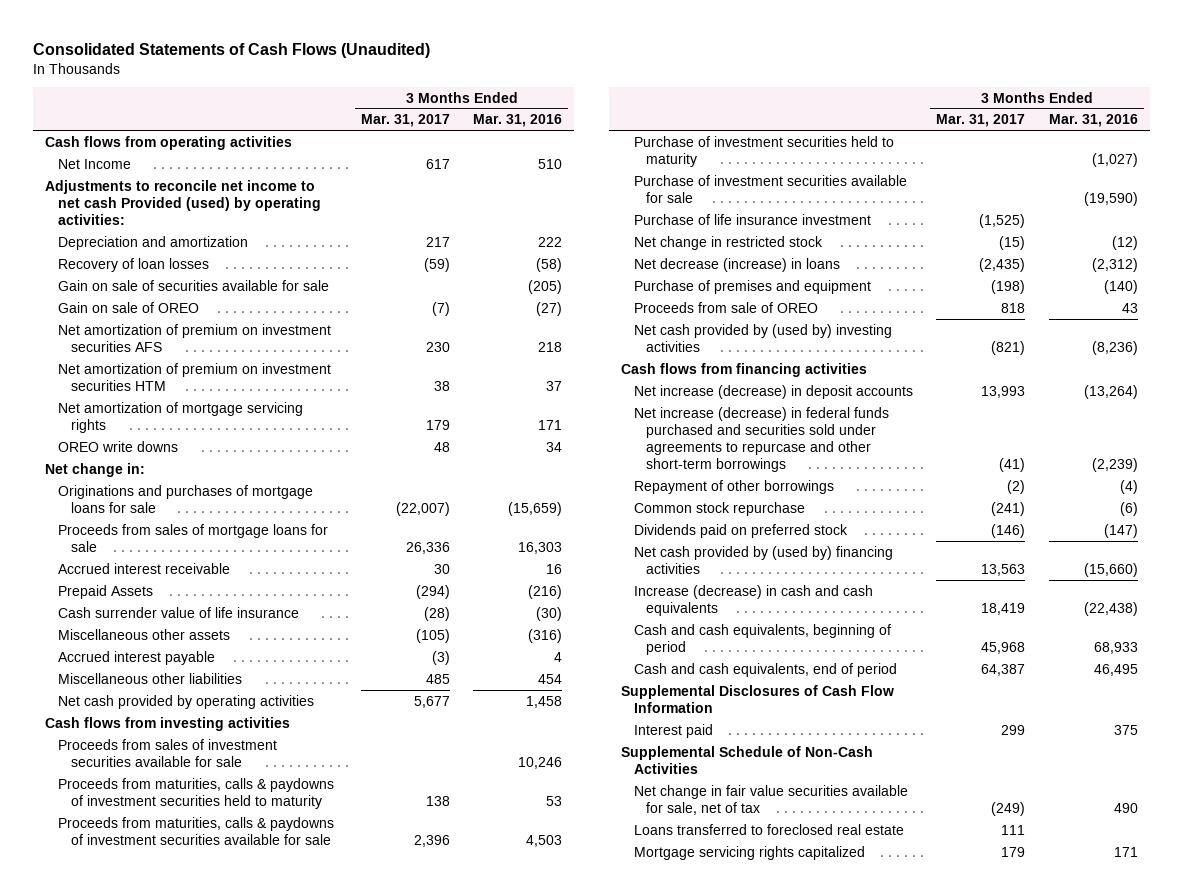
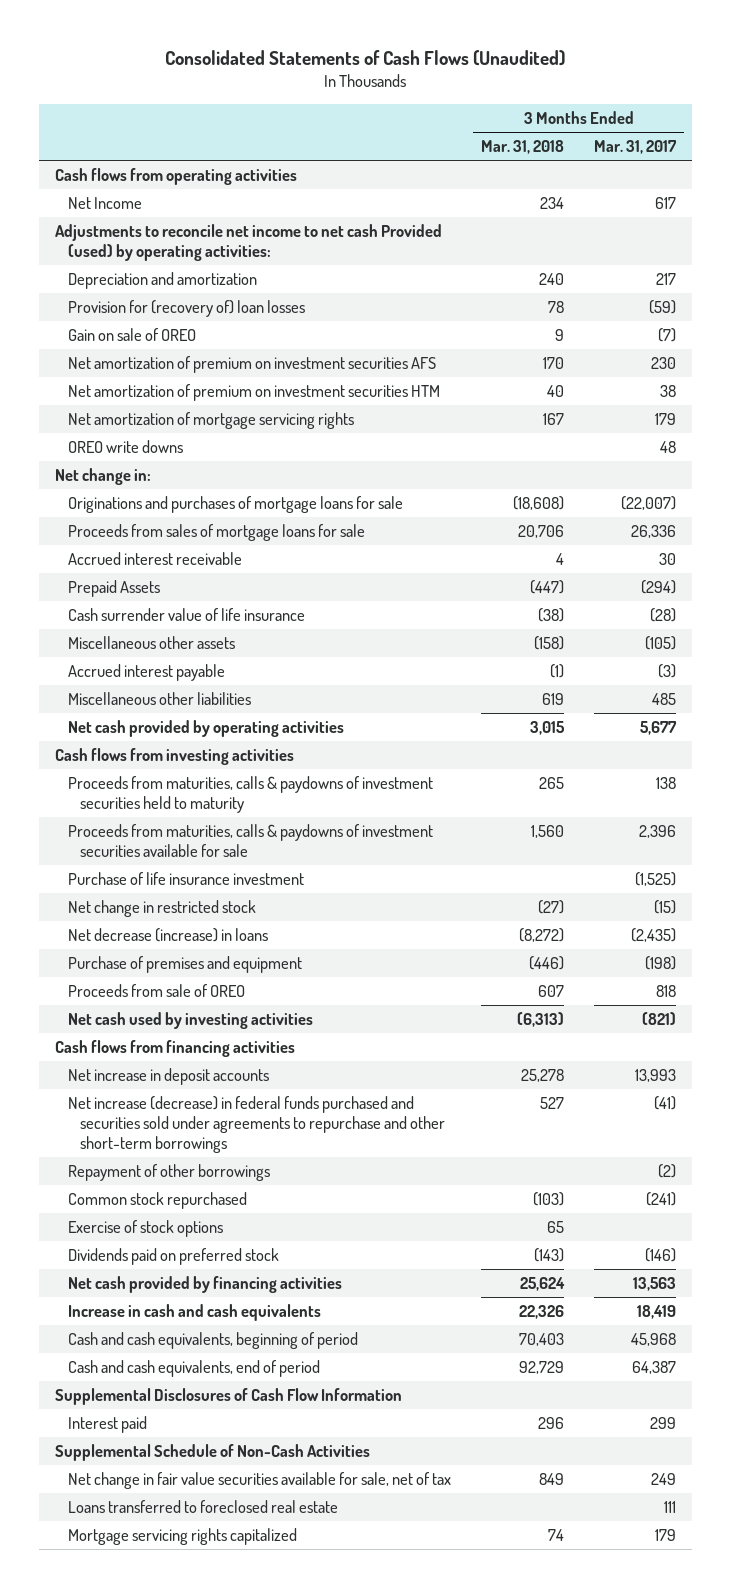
- | 3 Months Ended Mar. 31, 2017 | 3 Months Ended Mar. 31, 2016
+ | 3 Months Ended Mar. 31, 2018 | 3 Months Ended Mar. 31, 2017
- Recovery of loan losses | (59) | (58)
- Gain on sale of securities available for sale | | (205)
+ Provision for (recovery of) loan losses | 78 | (59)
- Proceeds from sales of investment securities available for sale | | 10,246
- Purchase of investment securities held to maturity | | (1,027)
- Purchase of investment securities available for sale | | (19,590)
- Net cash provided by (used by) investing activities | (821) | (8,236)
+ Net cash used by investing activities | (6,313) | (821)
- Net increase (decrease) in deposit accounts | 13,993 | (13,264)
- Net increase (decrease) in federal funds purchased and securities sold under agreements to repurcase and other short-term borrowings | (41) | (2,239)
+ Net increase in deposit accounts | 25,278 | 13,993
+ Net increase (decrease) in federal funds purchased and securities sold under agreements to repurchase and other short-term borrowings | 527 | (41)
- Common stock repurchase | (241) | (6)
+ Common stock repurchased | (103) | (241)
+ Exercise of stock options | 65 |
- Net cash provided by (used by) financing activities | 13,563 | (15,660)
- Increase (decrease) in cash and cash equivalents | 18,419 | (22,438)
+ Net cash provided by financing activities | 25,624 | 13,563
+ Increase in cash and cash equivalents | 22,326 | 18,419
- Net change in fair value securities available for sale, net of tax | (249) | 490
+ Net change in fair value securities available for sale, net of tax | 849 | 249

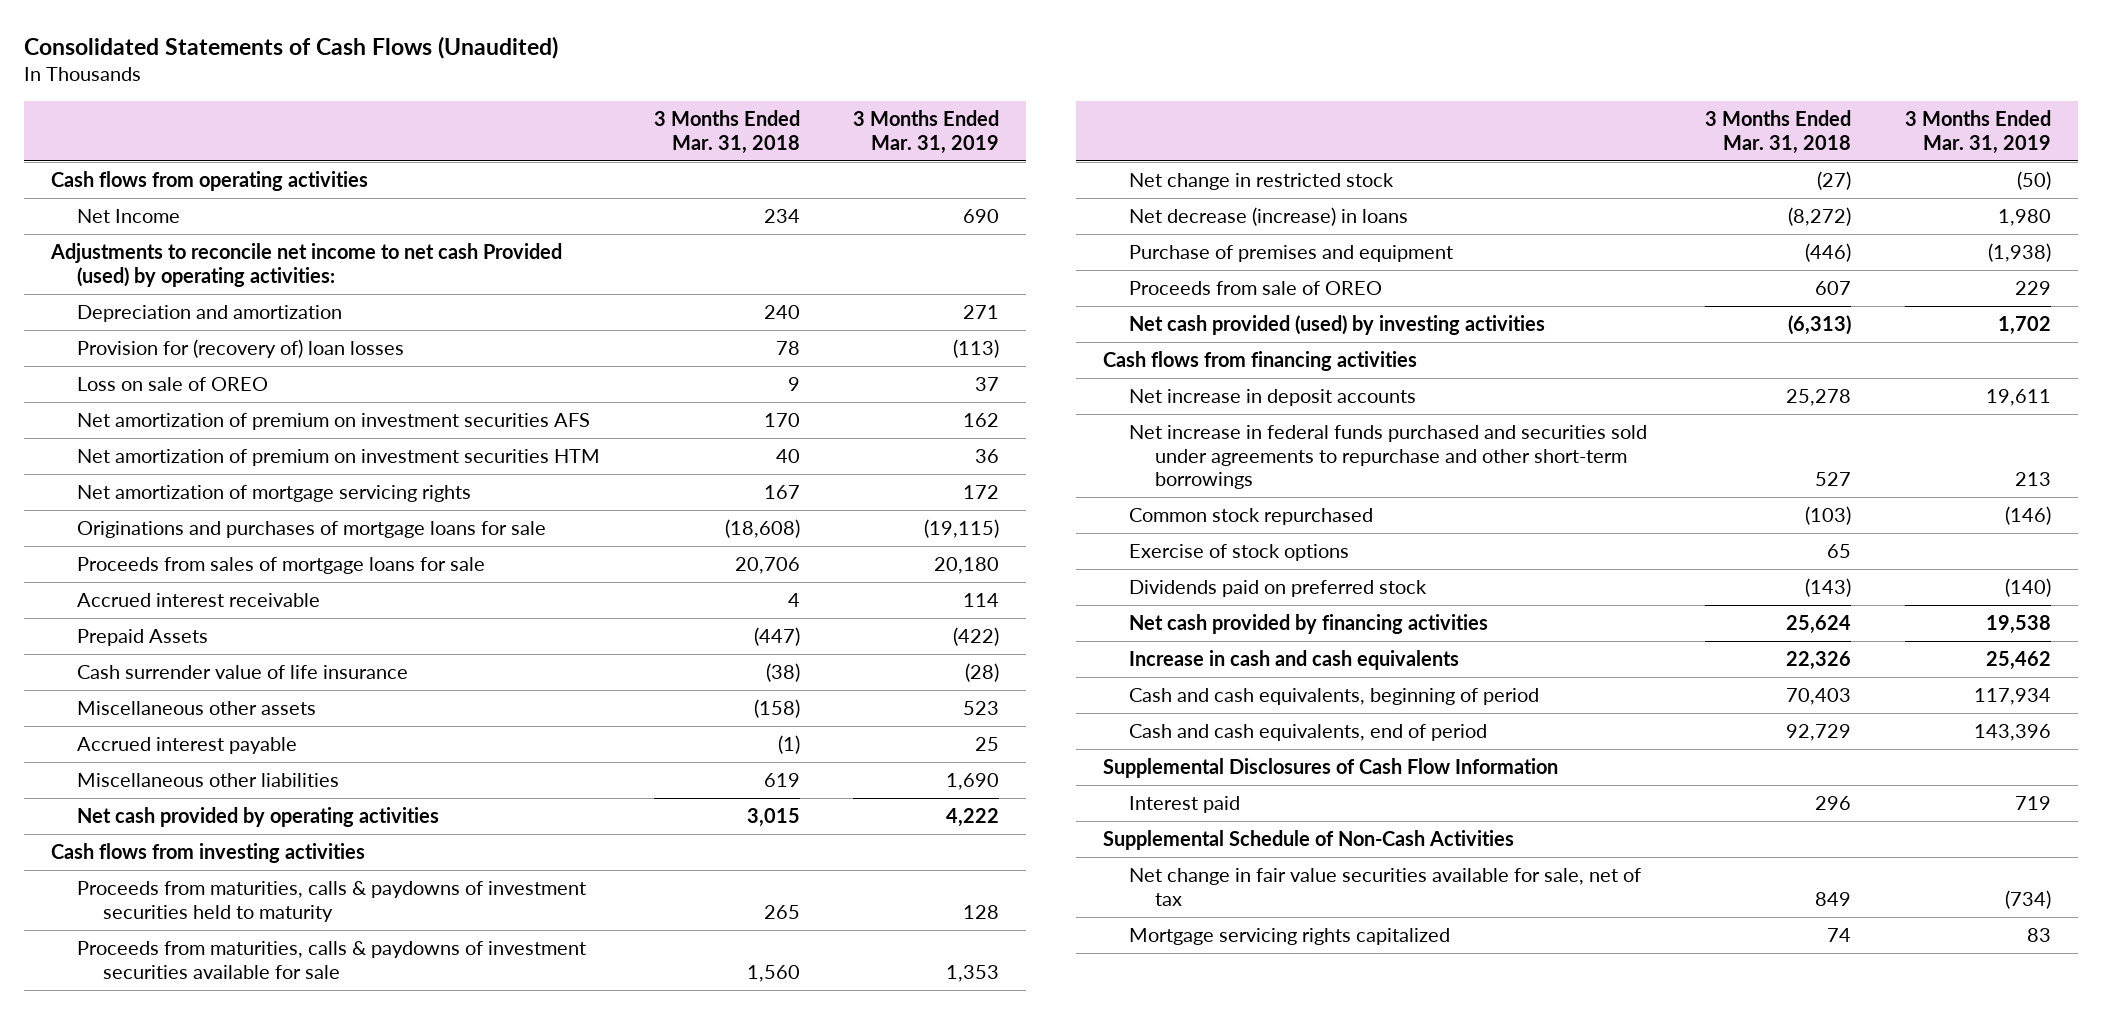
- | 3 Months Ended Mar. 31, 2018 | 3 Months Ended Mar. 31, 2017
+ | 3 Months Ended Mar. 31, 2018 | 3 Months Ended Mar. 31, 2019
- Gain on sale of OREO | 9 | (7)
+ Loss on sale of OREO | 9 | 37
- OREO write downs | | 48
- Net change in:
- Purchase of life insurance investment | | (1,525)
- Net cash used by investing activities | (6,313) | (821)
+ Net cash provided (used) by investing activities | (6,313) | 1,702
- Net increase (decrease) in federal funds purchased and securities sold under agreements to repurchase and other short-term borrowings | 527 | (41)
- Repayment of other borrowings | | (2)
+ Net increase in federal funds purchased and securities sold under agreements to repurchase and other short-term borrowings | 527 | 213
- Loans transferred to foreclosed real estate | | 111

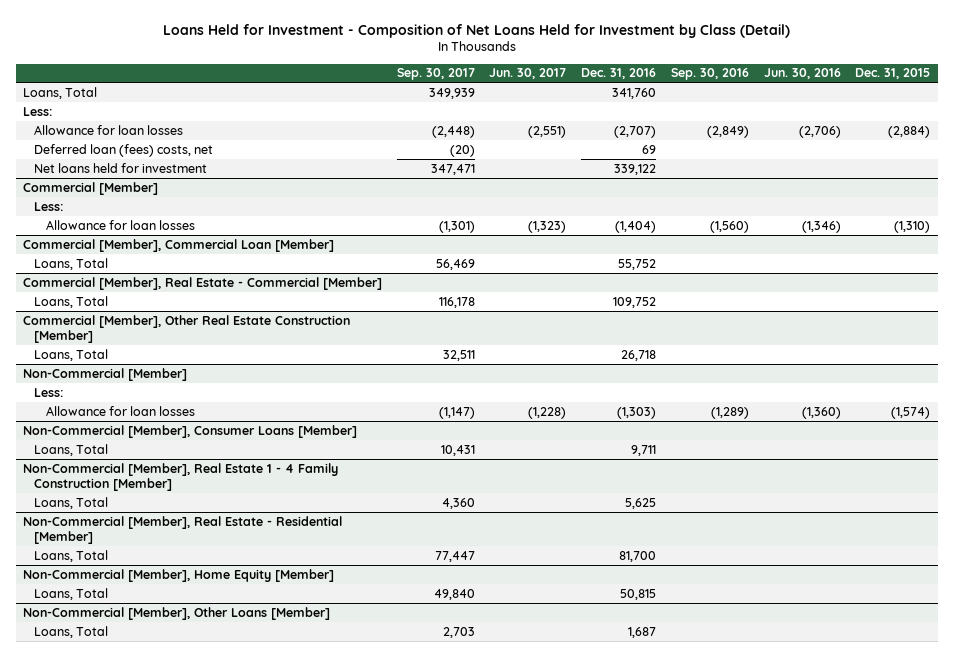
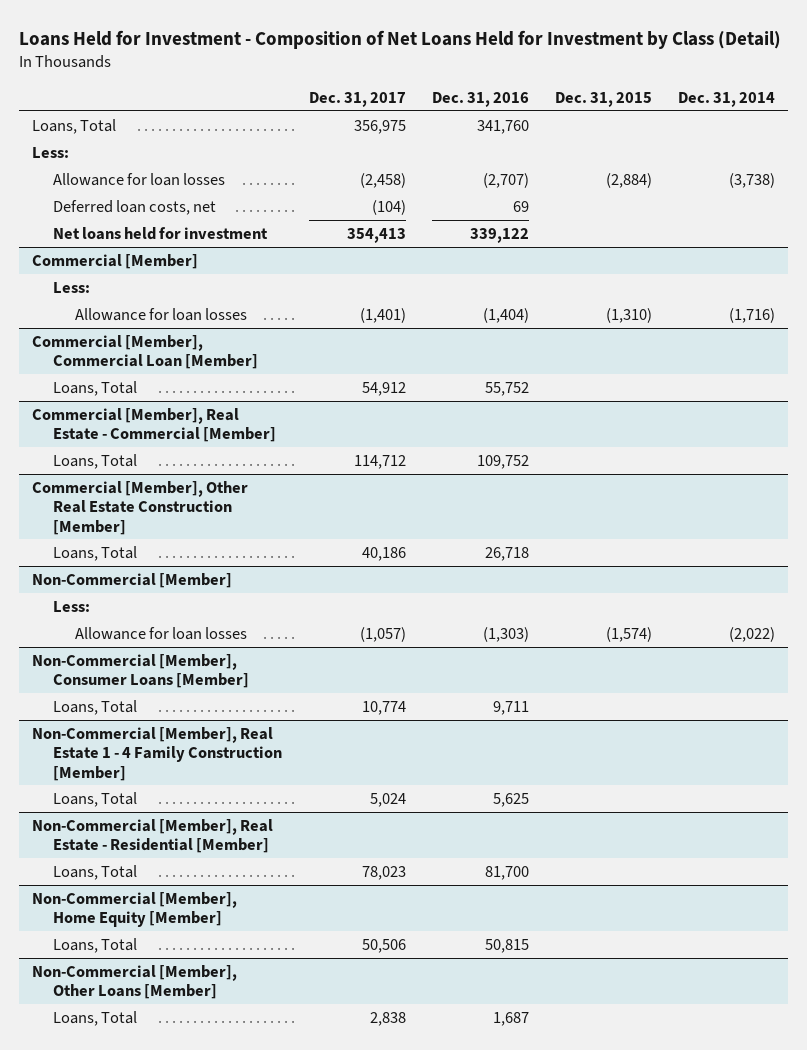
- | Sep. 30, 2017 | Jun. 30, 2017 | Dec. 31, 2016 | Sep. 30, 2016 | Jun. 30, 2016 | Dec. 31, 2015
+ | Dec. 31, 2017 | Dec. 31, 2016 | Dec. 31, 2015 | Dec. 31, 2014
- Deferred loan (fees) costs, net | (20) | | 69 | | |
+ Deferred loan costs, net | (104) | 69 | |

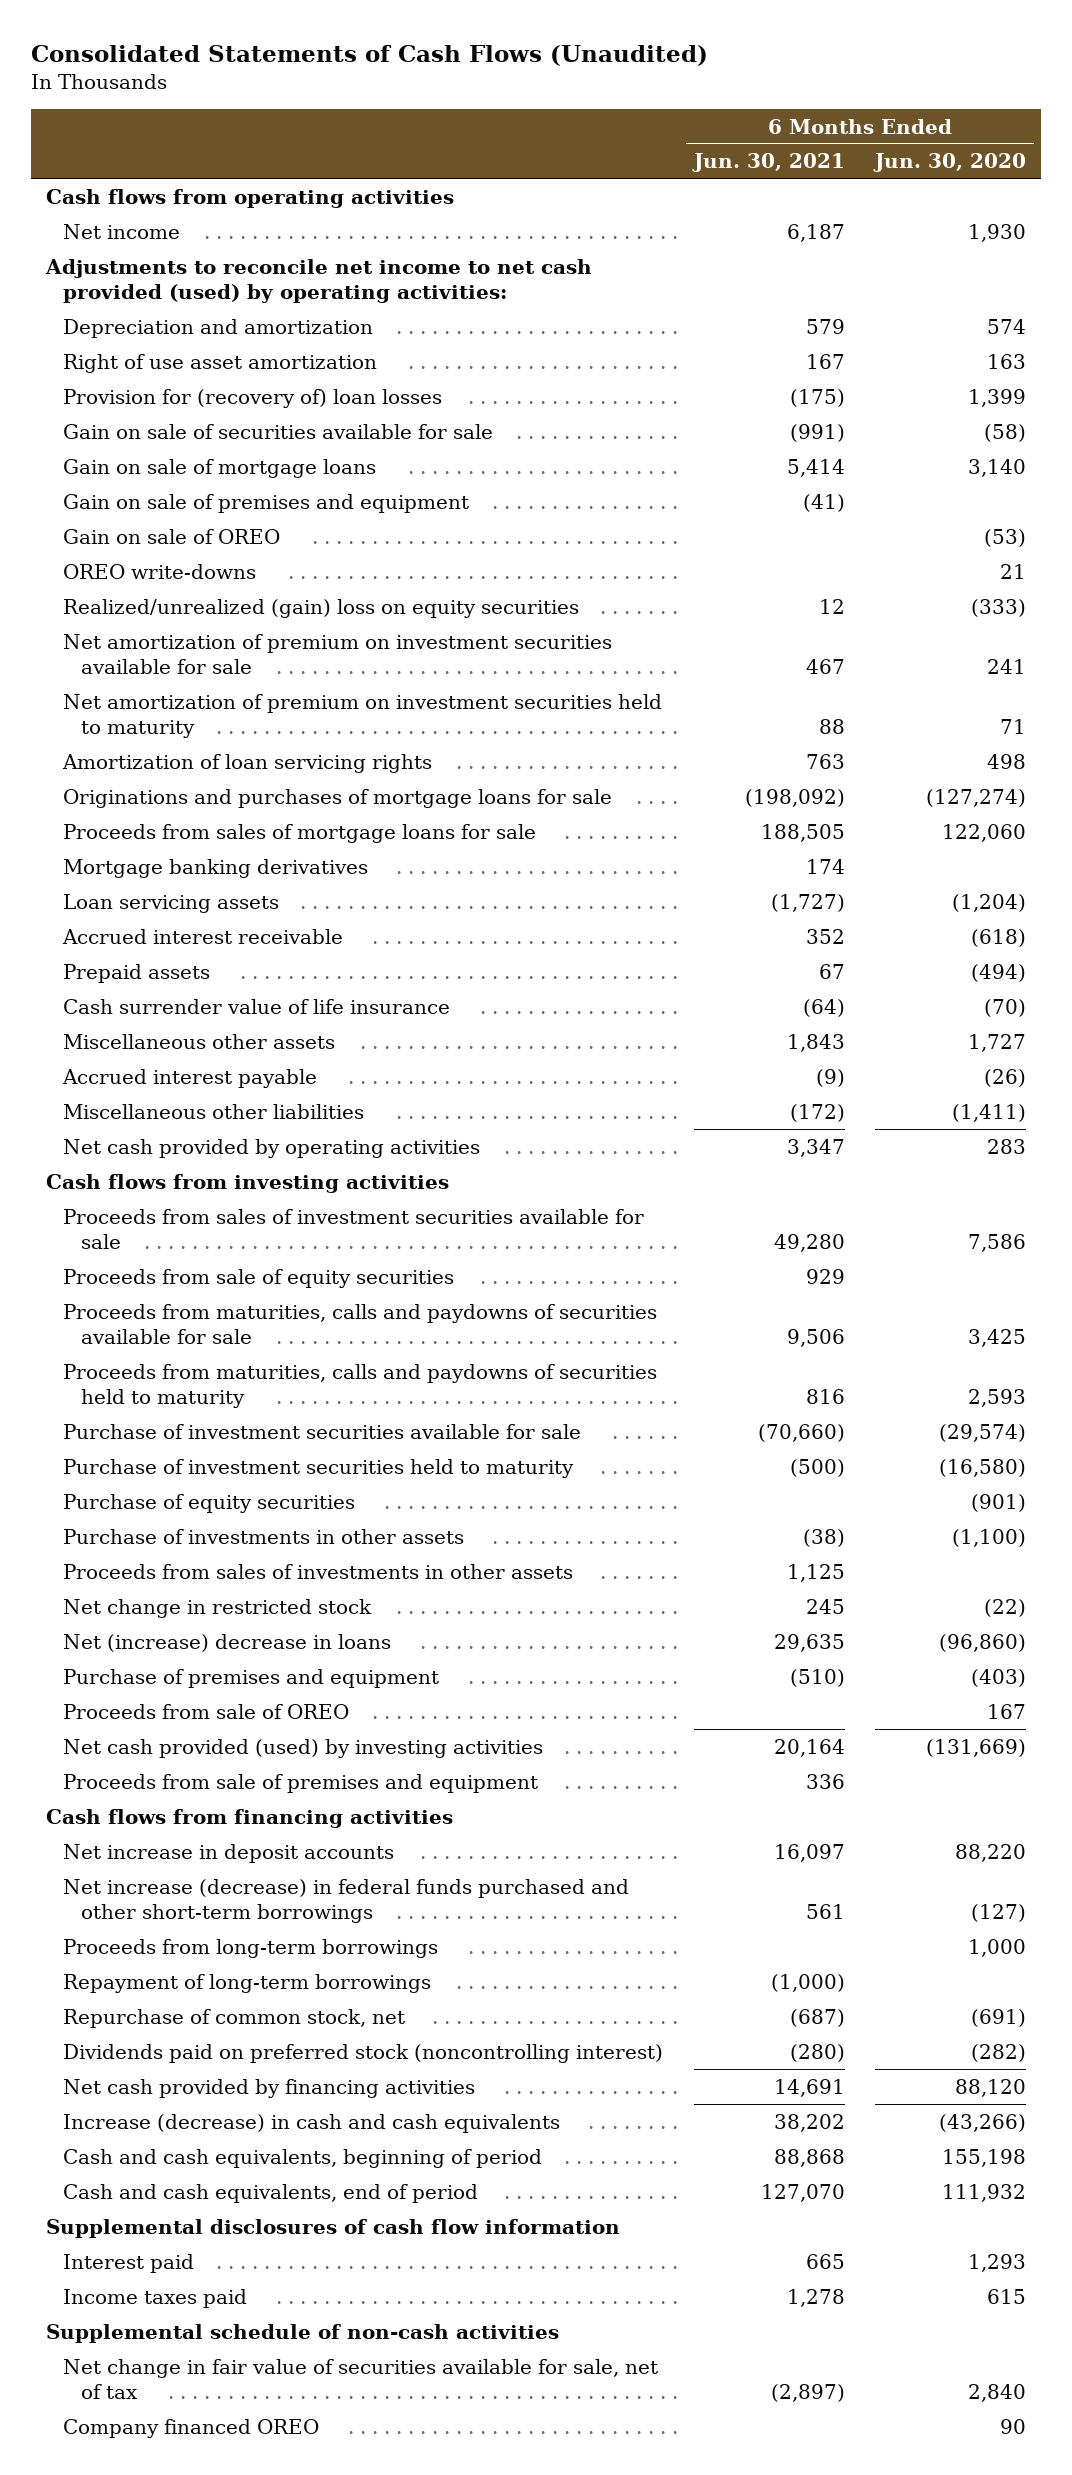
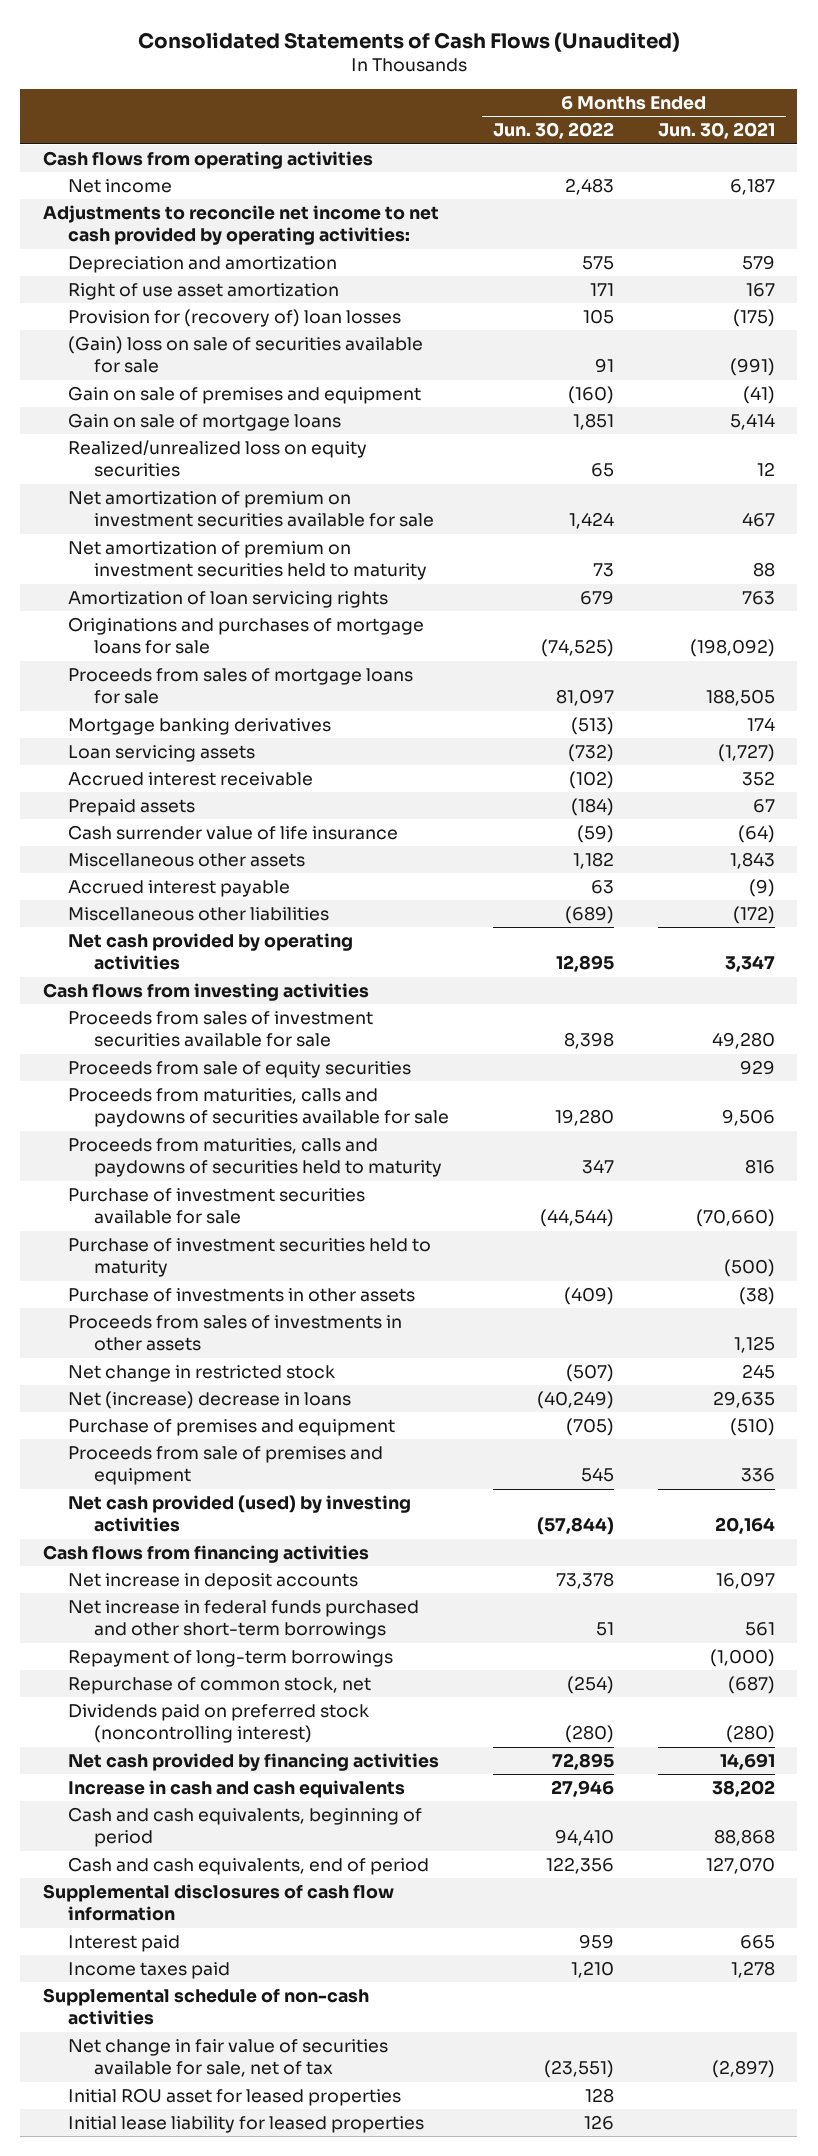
- | 6 Months Ended Jun. 30, 2021 | 6 Months Ended Jun. 30, 2020
+ | 6 Months Ended Jun. 30, 2022 | 6 Months Ended Jun. 30, 2021
- Adjustments to reconcile net income to net cash provided (used) by operating activities:
+ Adjustments to reconcile net income to net cash provided by operating activities:
- Gain on sale of securities available for sale | (991) | (58)
+ (Gain) loss on sale of securities available for sale | 91 | (991)
- Gain on sale of OREO | | (53)
- OREO write-downs | | 21
- Realized/unrealized (gain) loss on equity securities | 12 | (333)
moved down: Gain on sale of mortgage loans | 1,851 | 5,414
+ Realized/unrealized loss on equity securities | 65 | 12
- Purchase of equity securities | | (901)
- Proceeds from sale of OREO | | 167
moved down: Net cash provided (used) by investing activities | (57,844) | 20,164
- Net increase (decrease) in federal funds purchased and other short-term borrowings | 561 | (127)
- Proceeds from long-term borrowings | | 1,000
+ Net increase in federal funds purchased and other short-term borrowings | 51 | 561
- Increase (decrease) in cash and cash equivalents | 38,202 | (43,266)
+ Increase in cash and cash equivalents | 27,946 | 38,202
- Company financed OREO | | 90
+ Initial ROU asset for leased properties | 128 |
+ Initial lease liability for leased properties | 126 |

